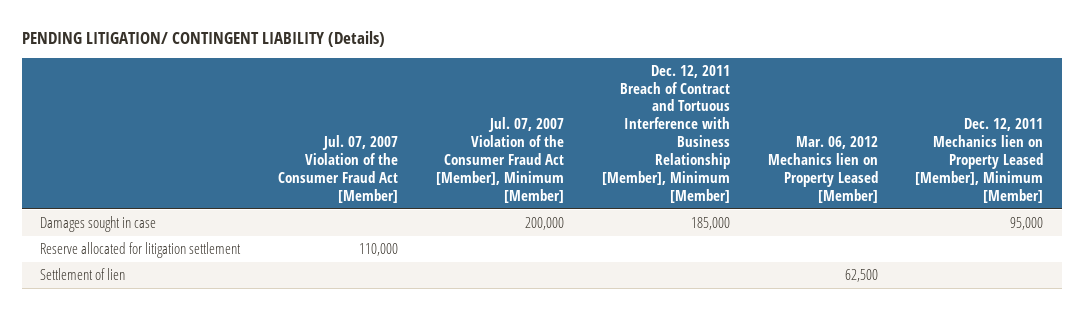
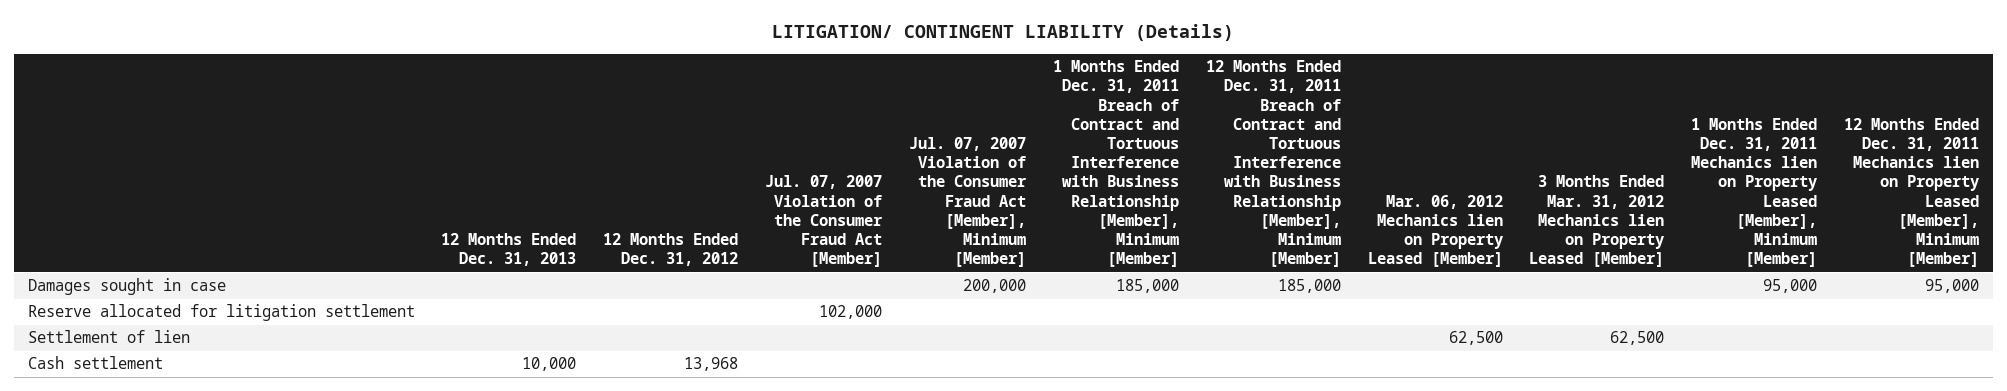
- PENDING LITIGATION/ CONTINGENT LIABILITY (Details)
+ LITIGATION/ CONTINGENT LIABILITY (Details)
- | Jul. 07, 2007 Violation of the Consumer Fraud Act [Member] | Jul. 07, 2007 Violation of the Consumer Fraud Act [Member], Minimum [Member] | Dec. 12, 2011 Breach of Contract and Tortuous Interference with Business Relationship [Member], Minimum [Member] | Mar. 06, 2012 Mechanics lien on Property Leased [Member] | Dec. 12, 2011 Mechanics lien on Property Leased [Member], Minimum [Member]
+ | 12 Months Ended Dec. 31, 2013 | 12 Months Ended Dec. 31, 2012 | Jul. 07, 2007 Violation of the Consumer Fraud Act [Member] | Jul. 07, 2007 Violation of the Consumer Fraud Act [Member], Minimum [Member] | 1 Months Ended Dec. 31, 2011 Breach of Contract and Tortuous Interference with Business Relationship [Member], Minimum [Member] | 12 Months Ended Dec. 31, 2011 Breach of Contract and Tortuous Interference with Business Relationship [Member], Minimum [Member] | Mar. 06, 2012 Mechanics lien on Property Leased [Member] | 3 Months Ended Mar. 31, 2012 Mechanics lien on Property Leased [Member] | 1 Months Ended Dec. 31, 2011 Mechanics lien on Property Leased [Member], Minimum [Member] | 12 Months Ended Dec. 31, 2011 Mechanics lien on Property Leased [Member], Minimum [Member]
- Reserve allocated for litigation settlement | 110,000 | | | |
+ Reserve allocated for litigation settlement | | | 102,000 | | | | | | |
+ Cash settlement | 10,000 | 13,968 | | | | | | | |

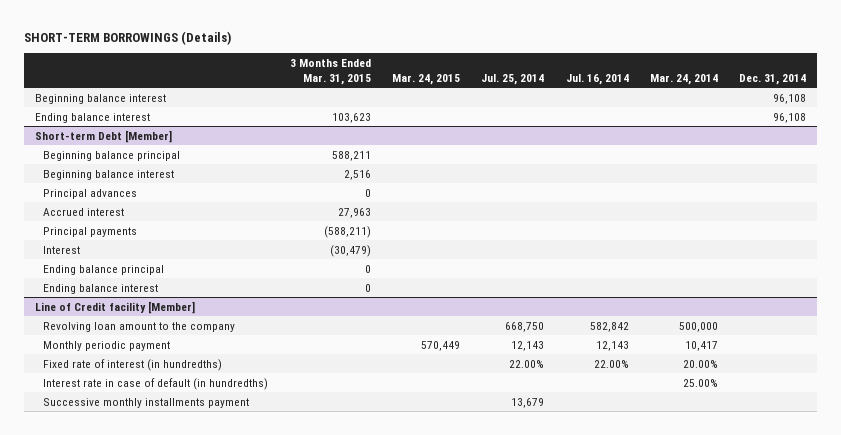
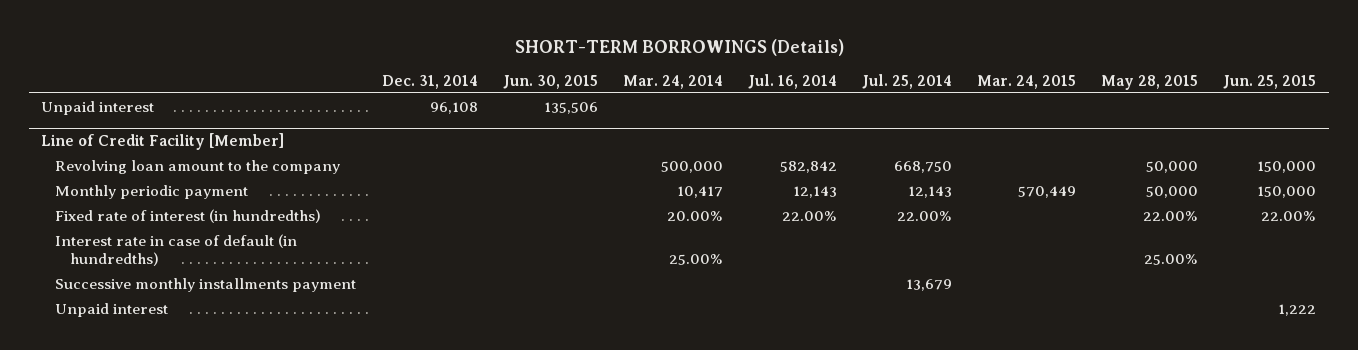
- | 3 Months Ended Mar. 31, 2015 | Mar. 24, 2015 | Jul. 25, 2014 | Jul. 16, 2014 | Mar. 24, 2014 | Dec. 31, 2014
+ | Dec. 31, 2014 | Jun. 30, 2015 | Mar. 24, 2014 | Jul. 16, 2014 | Jul. 25, 2014 | Mar. 24, 2015 | May 28, 2015 | Jun. 25, 2015
- Beginning balance interest | | | | | | 96,108
- Ending balance interest | 103,623 | | | | | 96,108
- Short-term Debt [Member]
- Beginning balance principal | 588,211 | | | | |
- Beginning balance interest | 2,516 | | | | |
- Principal advances | 0 | | | | |
- Accrued interest | 27,963 | | | | |
- Principal payments | (588,211) | | | | |
- Interest | (30,479) | | | | |
- Ending balance principal | 0 | | | | |
- Ending balance interest | 0 | | | | |
- Line of Credit facility [Member]
+ Unpaid interest | 96,108 | 135,506 | | | | | |
+ Line of Credit Facility [Member]
+ Unpaid interest | | | | | | | | 1,222

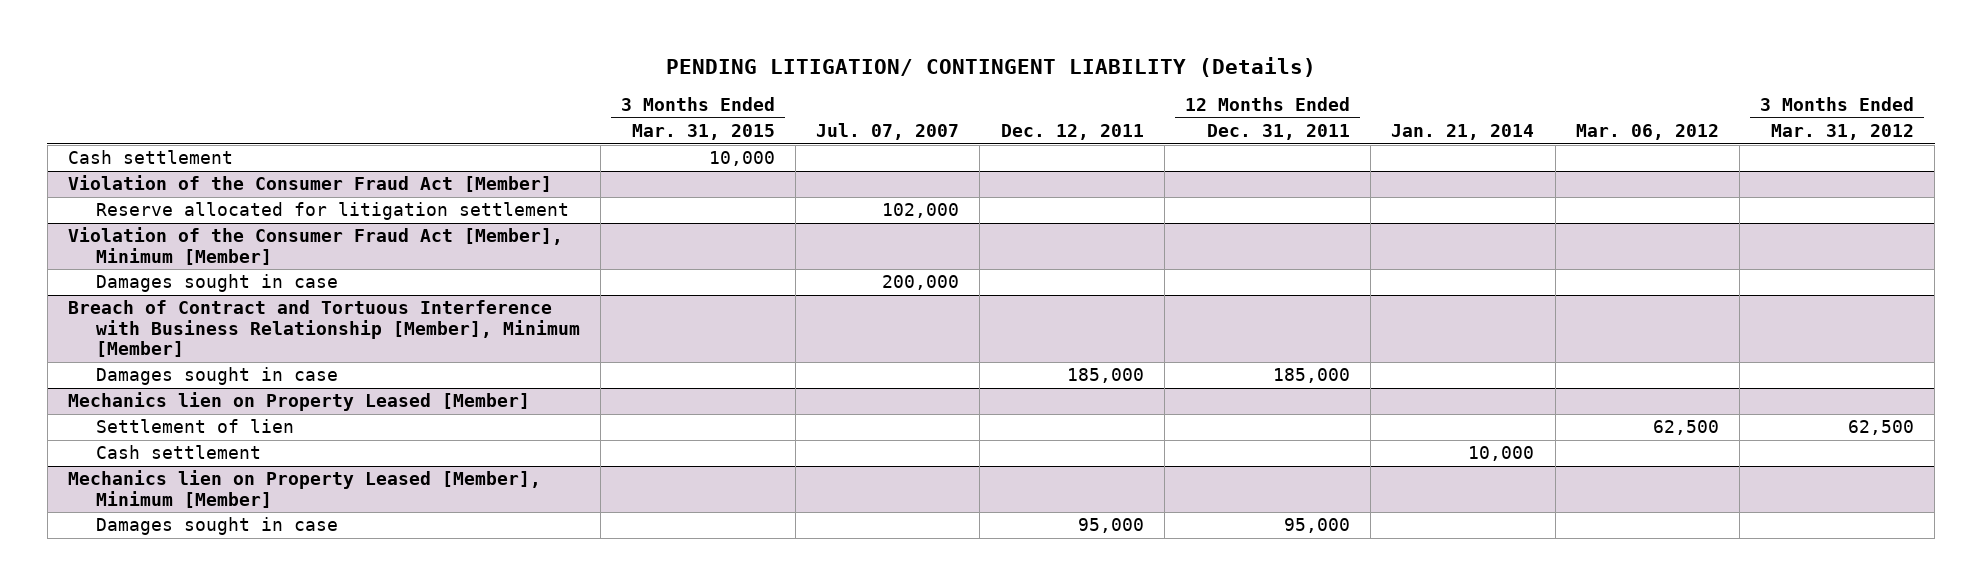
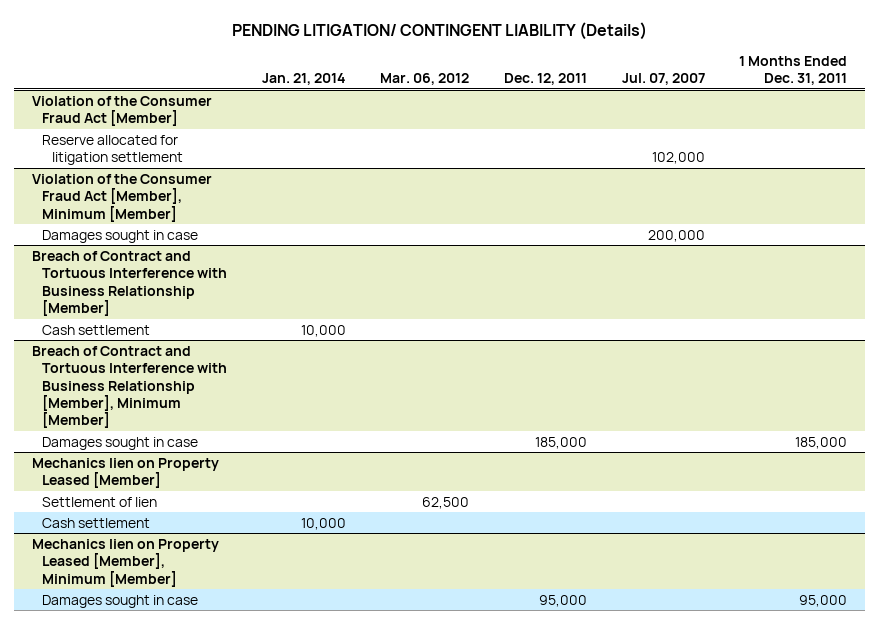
- | 3 Months Ended Mar. 31, 2015 | Jul. 07, 2007 | Dec. 12, 2011 | 12 Months Ended Dec. 31, 2011 | Jan. 21, 2014 | Mar. 06, 2012 | 3 Months Ended Mar. 31, 2012
+ | Jan. 21, 2014 | Mar. 06, 2012 | Dec. 12, 2011 | Jul. 07, 2007 | 1 Months Ended Dec. 31, 2011
- Cash settlement | 10,000 | | | | | |
+ Breach of Contract and Tortuous Interference with Business Relationship [Member]
+ Cash settlement | 10,000 | | | |

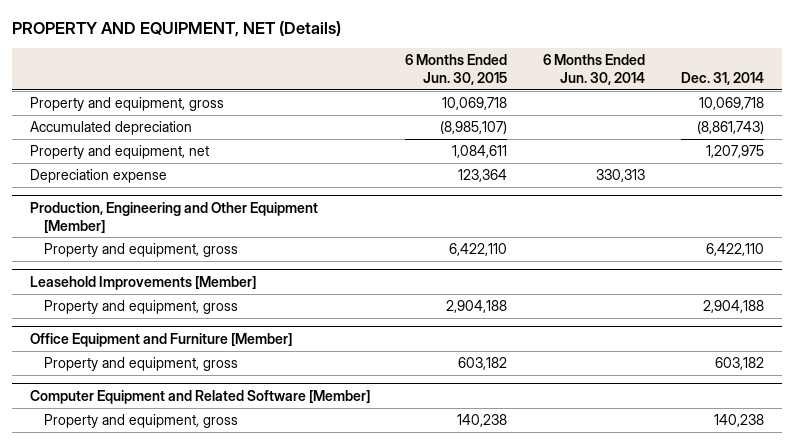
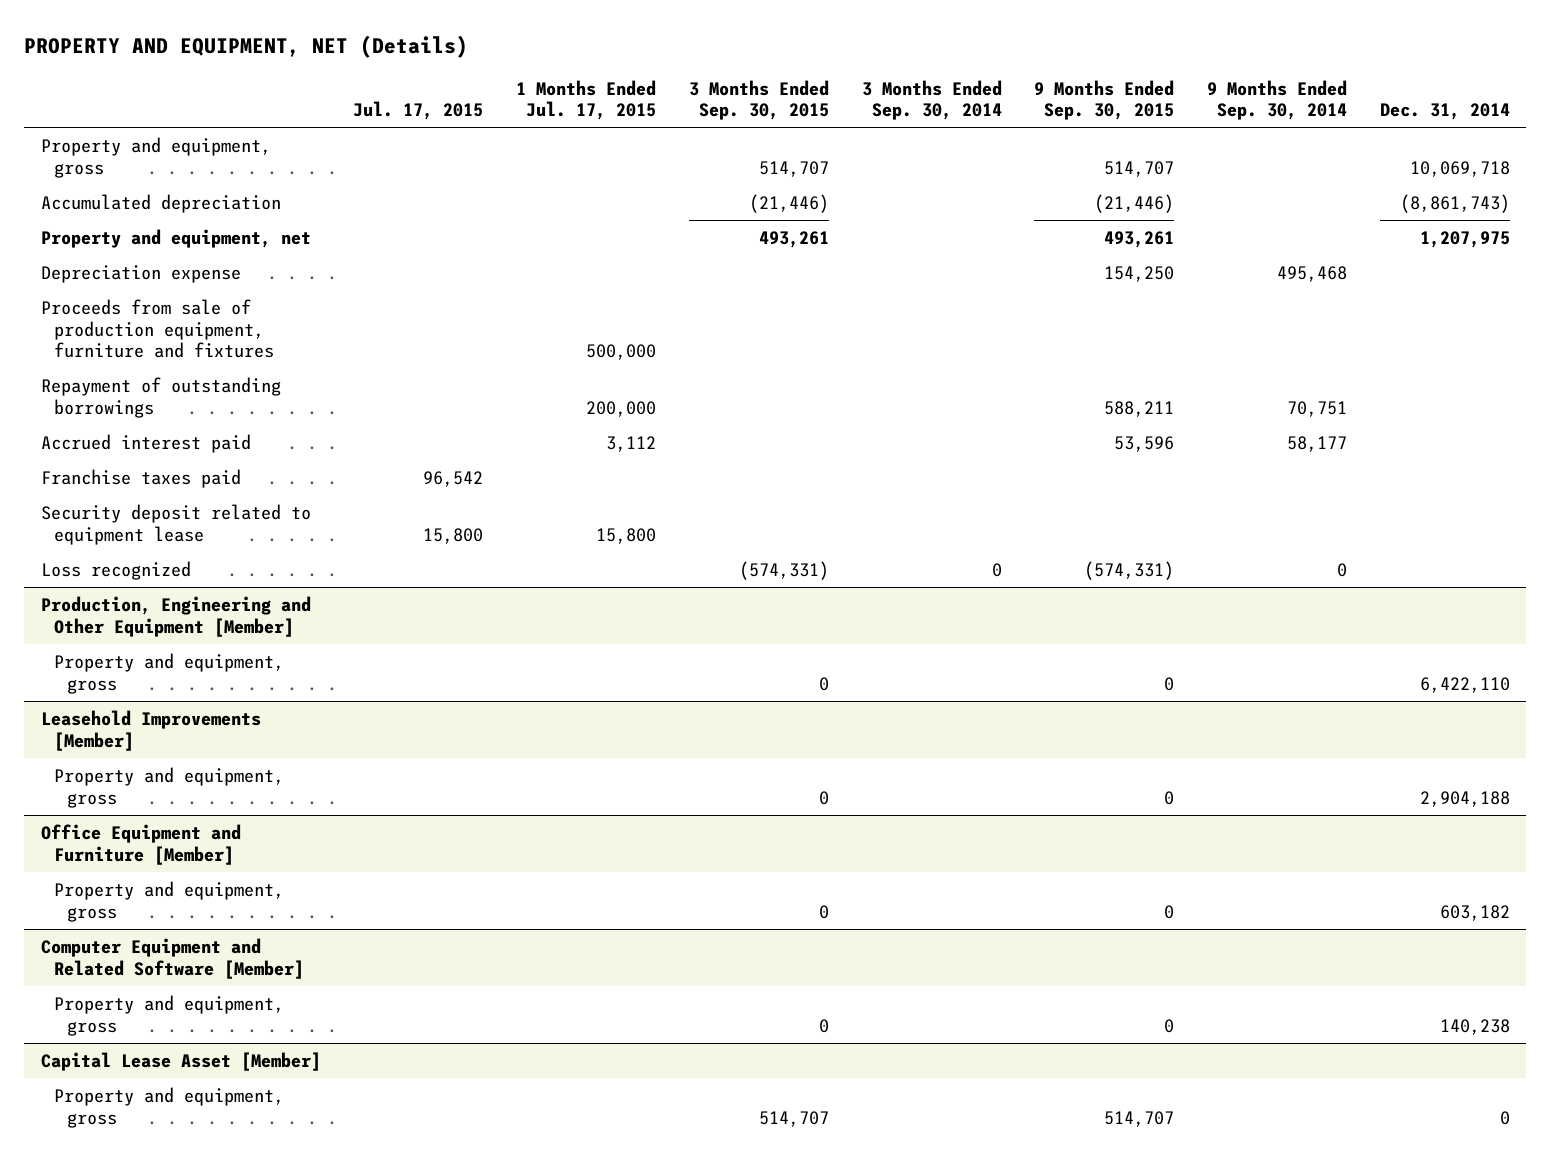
- | 6 Months Ended Jun. 30, 2015 | 6 Months Ended Jun. 30, 2014 | Dec. 31, 2014
+ | Jul. 17, 2015 | 1 Months Ended Jul. 17, 2015 | 3 Months Ended Sep. 30, 2015 | 3 Months Ended Sep. 30, 2014 | 9 Months Ended Sep. 30, 2015 | 9 Months Ended Sep. 30, 2014 | Dec. 31, 2014
+ Proceeds from sale of production equipment, furniture and fixtures | | 500,000 | | | | |
+ Repayment of outstanding borrowings | | 200,000 | | | 588,211 | 70,751 |
+ Accrued interest paid | | 3,112 | | | 53,596 | 58,177 |
+ Franchise taxes paid | 96,542 | | | | | |
+ Security deposit related to equipment lease | 15,800 | 15,800 | | | | |
+ Loss recognized | | | (574,331) | 0 | (574,331) | 0 |
+ Capital Lease Asset [Member]
+ Property and equipment, gross | | | 514,707 | | 514,707 | | 0

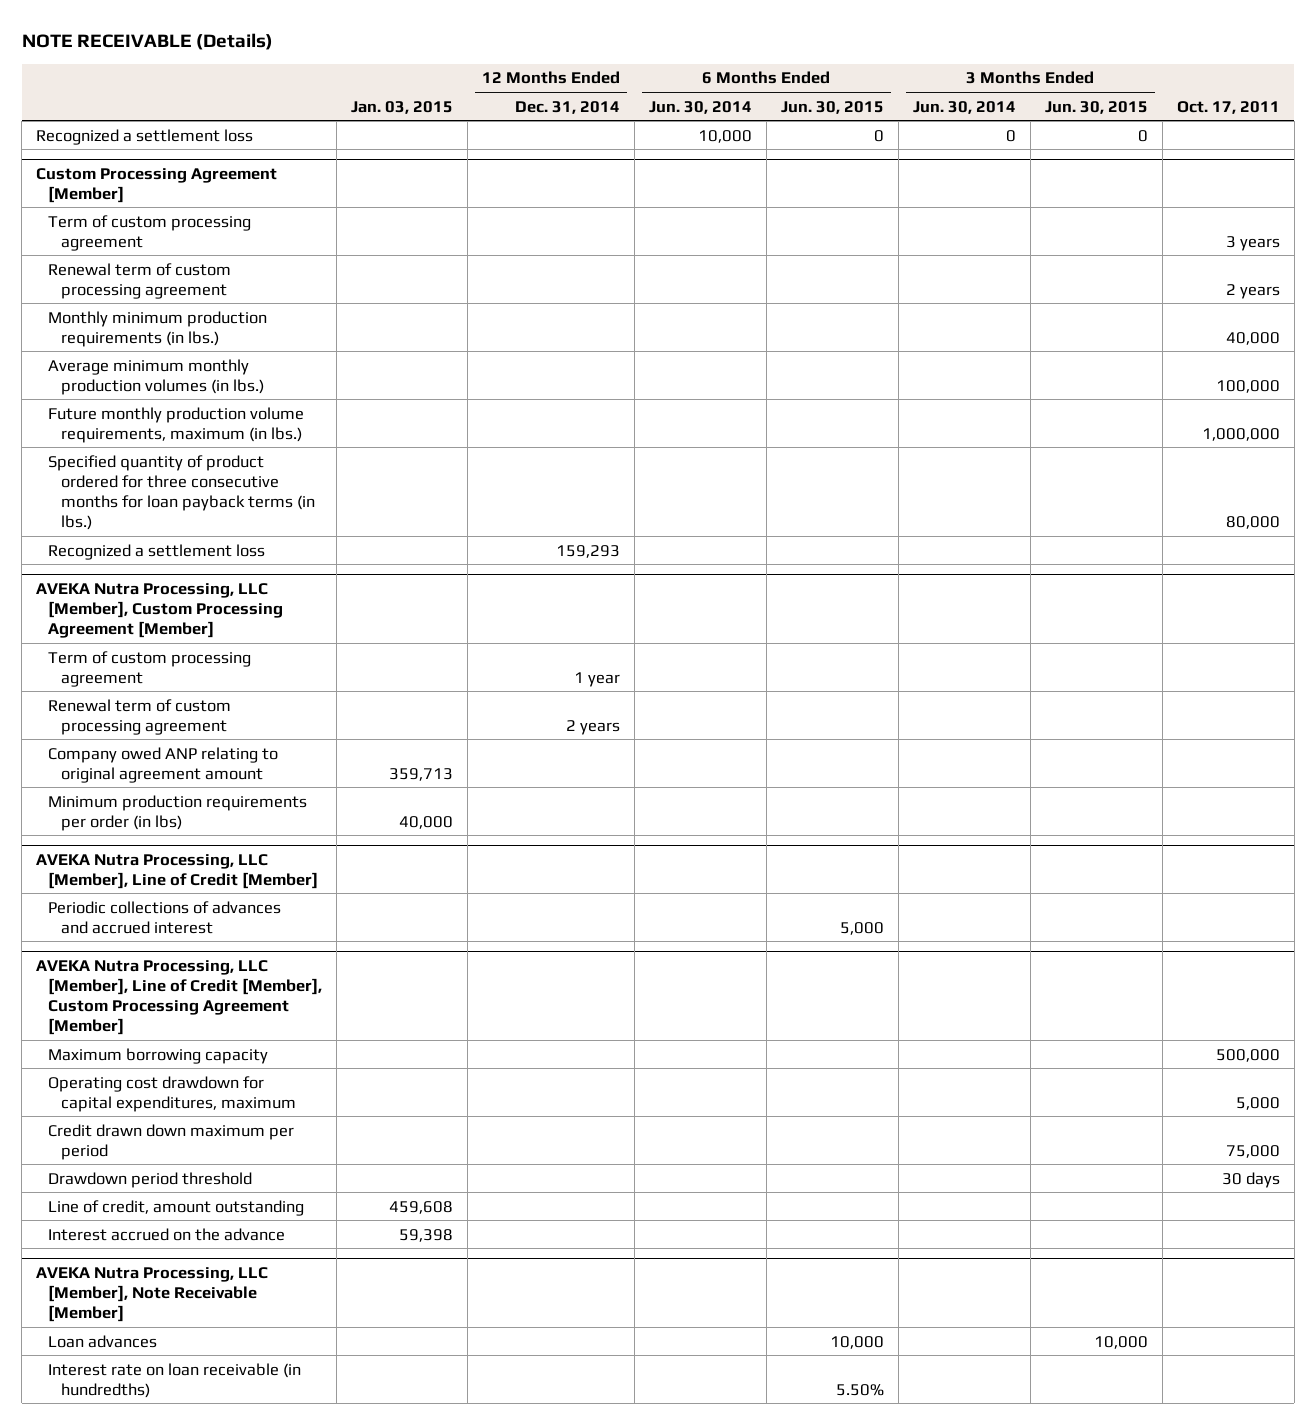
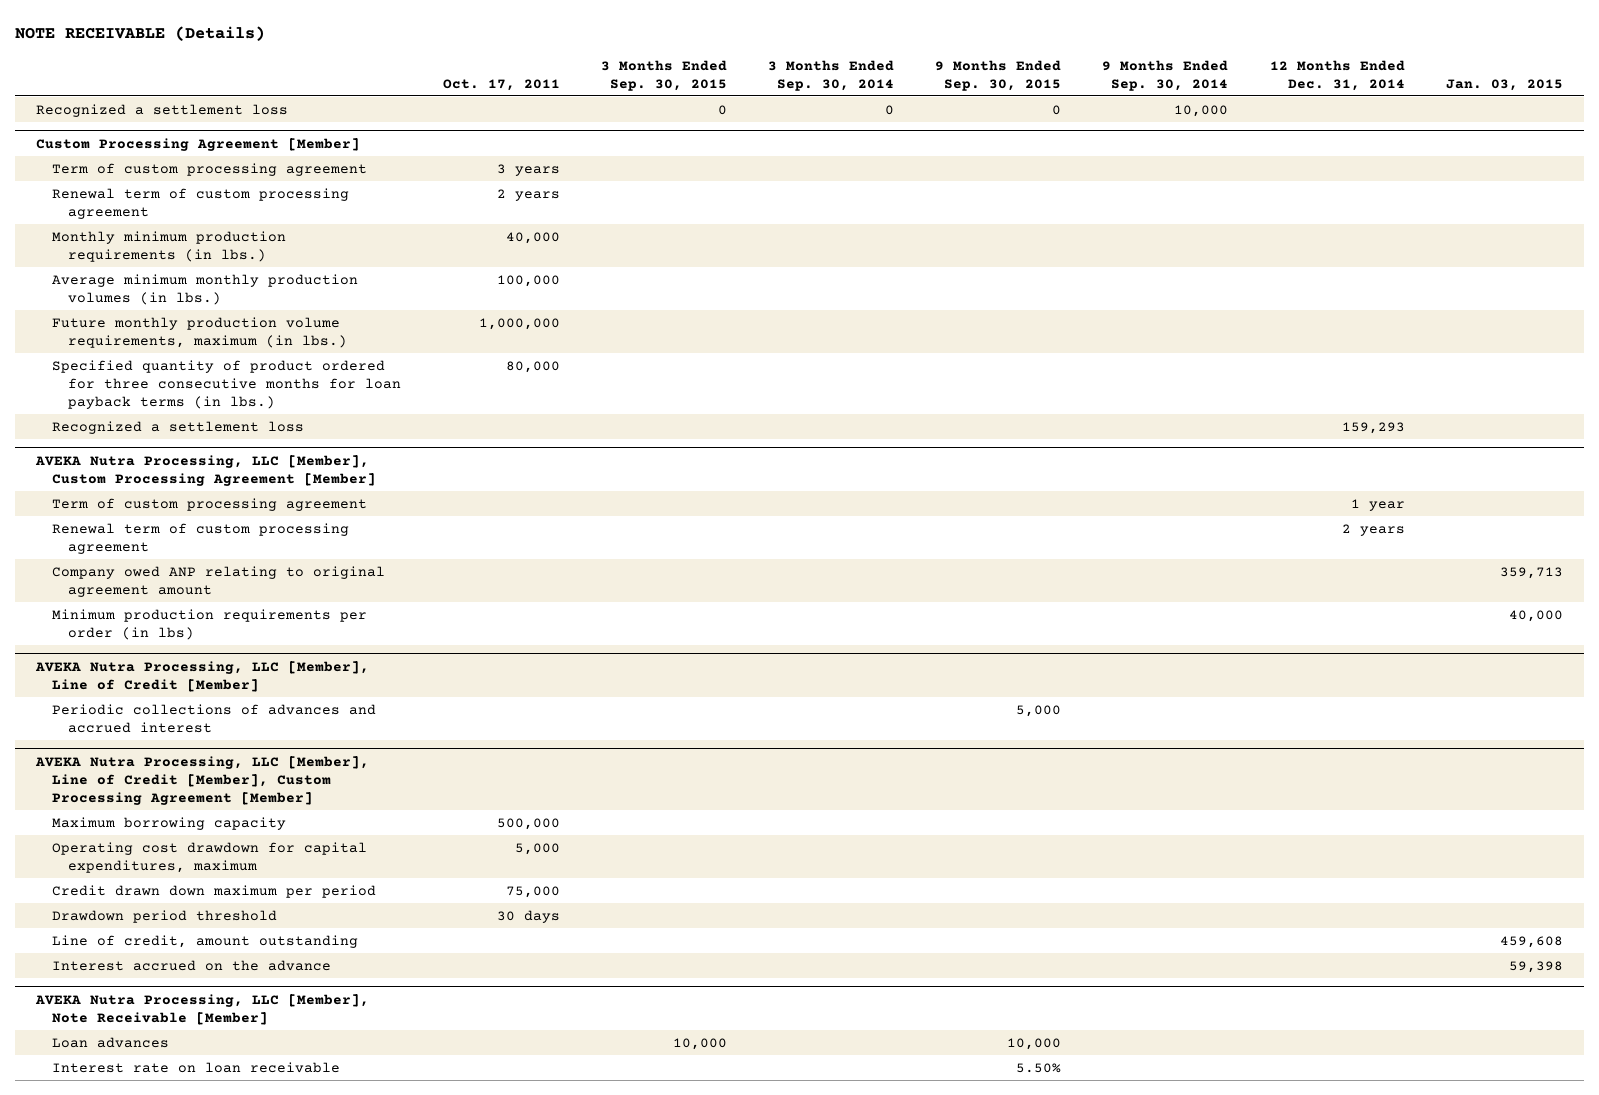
- | Jan. 03, 2015 | 12 Months Ended Dec. 31, 2014 | 6 Months Ended Jun. 30, 2014 | 6 Months Ended Jun. 30, 2015 | 3 Months Ended Jun. 30, 2014 | 3 Months Ended Jun. 30, 2015 | Oct. 17, 2011
+ | Oct. 17, 2011 | 3 Months Ended Sep. 30, 2015 | 3 Months Ended Sep. 30, 2014 | 9 Months Ended Sep. 30, 2015 | 9 Months Ended Sep. 30, 2014 | 12 Months Ended Dec. 31, 2014 | Jan. 03, 2015
@ AVEKA Nutra Processing, LLC [Member], Note Receivable [Member]
- Interest rate on loan receivable (in hundredths) | | | | 5.50% | | |
+ Interest rate on loan receivable | | | | 5.50% | | |

